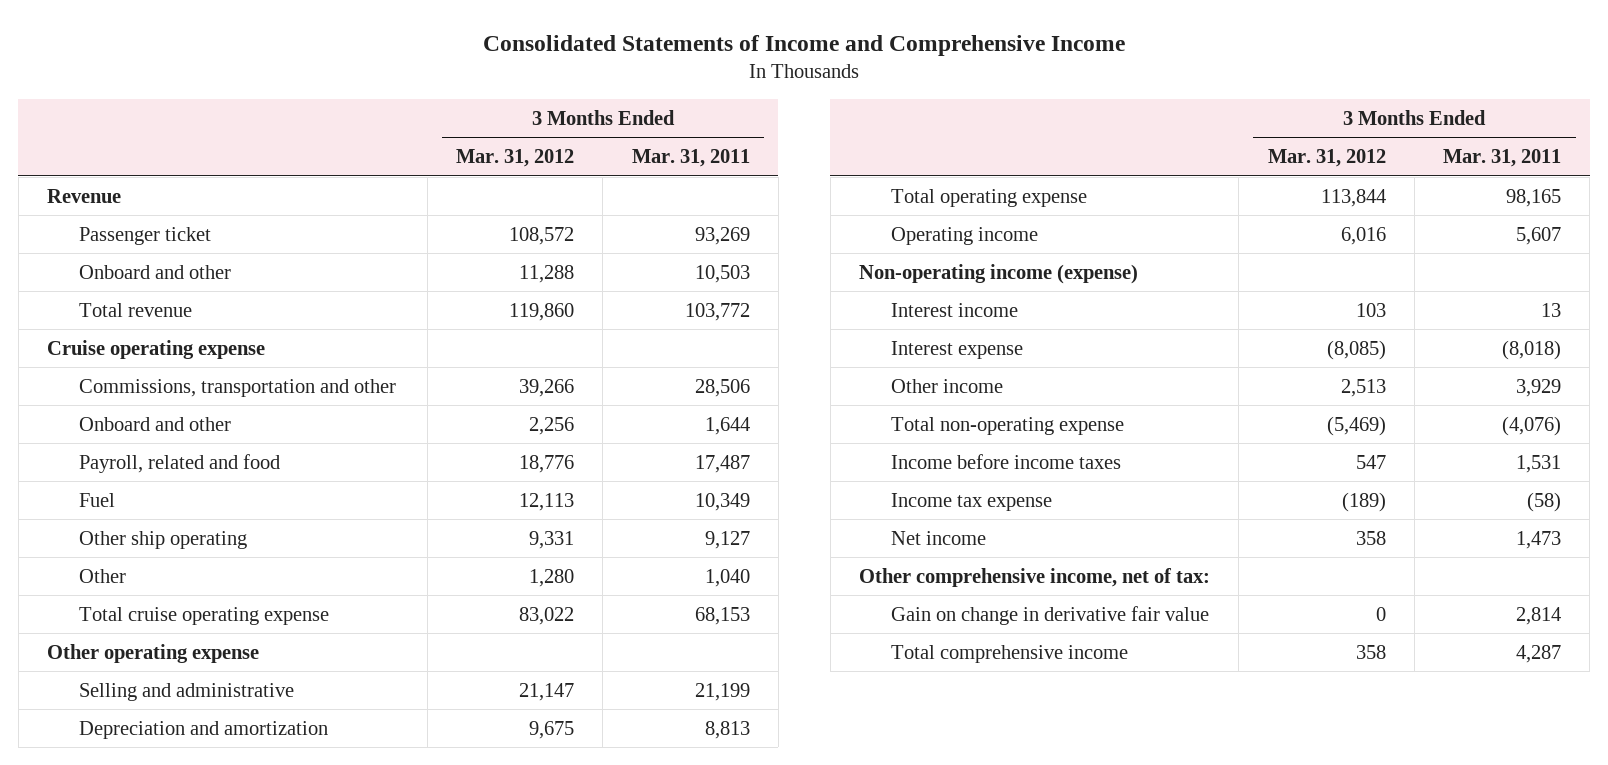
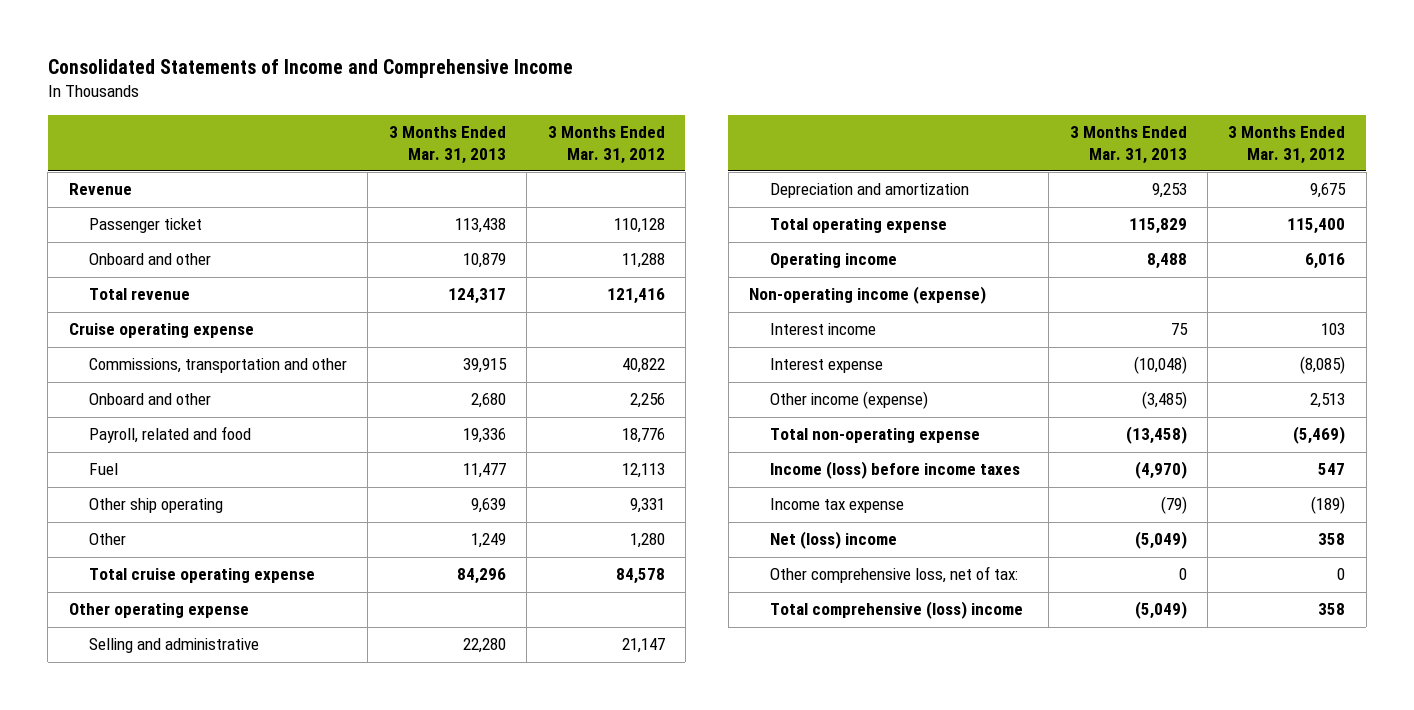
- | 3 Months Ended Mar. 31, 2012 | 3 Months Ended Mar. 31, 2011
+ | 3 Months Ended Mar. 31, 2013 | 3 Months Ended Mar. 31, 2012
- Passenger ticket | 108,572 | 93,269
+ Passenger ticket | 113,438 | 110,128
- Total revenue | 119,860 | 103,772
+ Total revenue | 124,317 | 121,416
- Commissions, transportation and other | 39,266 | 28,506
+ Commissions, transportation and other | 39,915 | 40,822
- Total cruise operating expense | 83,022 | 68,153
+ Total cruise operating expense | 84,296 | 84,578
- Total operating expense | 113,844 | 98,165
+ Total operating expense | 115,829 | 115,400
- Other income | 2,513 | 3,929
+ Other income (expense) | (3,485) | 2,513
- Income before income taxes | 547 | 1,531
+ Income (loss) before income taxes | (4,970) | 547
- Net income | 358 | 1,473
- Other comprehensive income, net of tax:
- Gain on change in derivative fair value | 0 | 2,814
- Total comprehensive income | 358 | 4,287
+ Net (loss) income | (5,049) | 358
+ Other comprehensive loss, net of tax: | 0 | 0
+ Total comprehensive (loss) income | (5,049) | 358

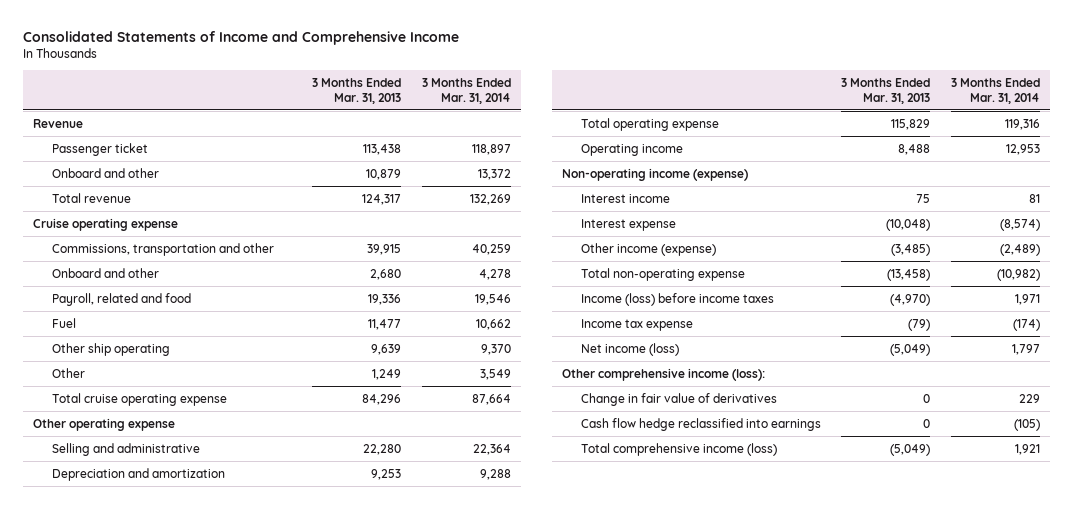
- | 3 Months Ended Mar. 31, 2013 | 3 Months Ended Mar. 31, 2012
+ | 3 Months Ended Mar. 31, 2013 | 3 Months Ended Mar. 31, 2014
- Net (loss) income | (5,049) | 358
- Other comprehensive loss, net of tax: | 0 | 0
- Total comprehensive (loss) income | (5,049) | 358
+ Net income (loss) | (5,049) | 1,797
+ Other comprehensive income (loss):
+ Change in fair value of derivatives | 0 | 229
+ Cash flow hedge reclassified into earnings | 0 | (105)
+ Total comprehensive income (loss) | (5,049) | 1,921

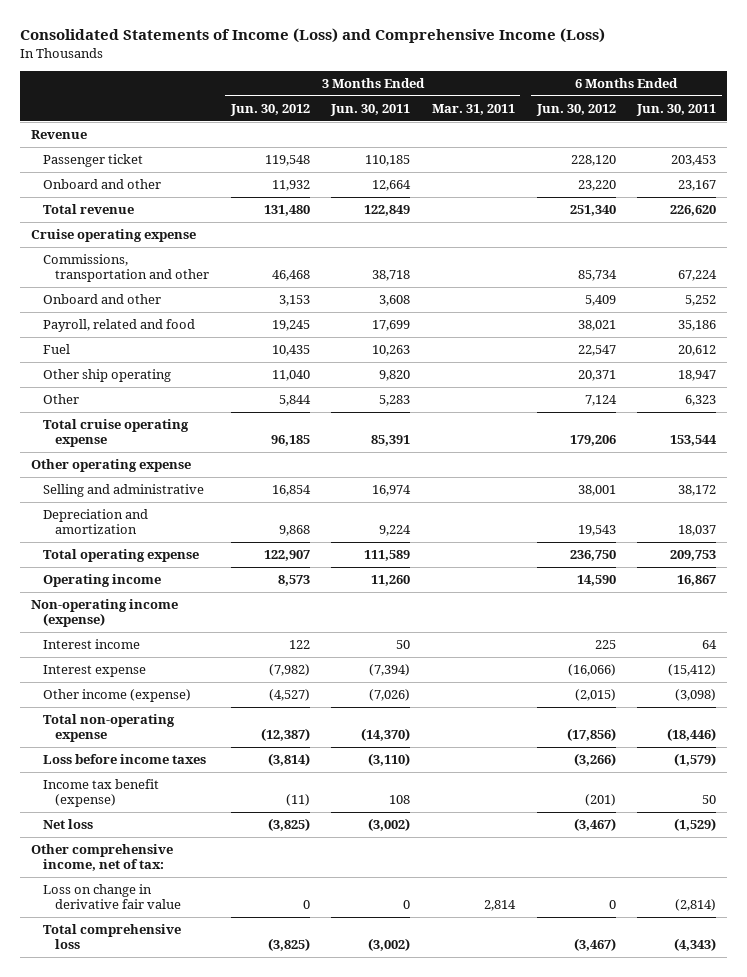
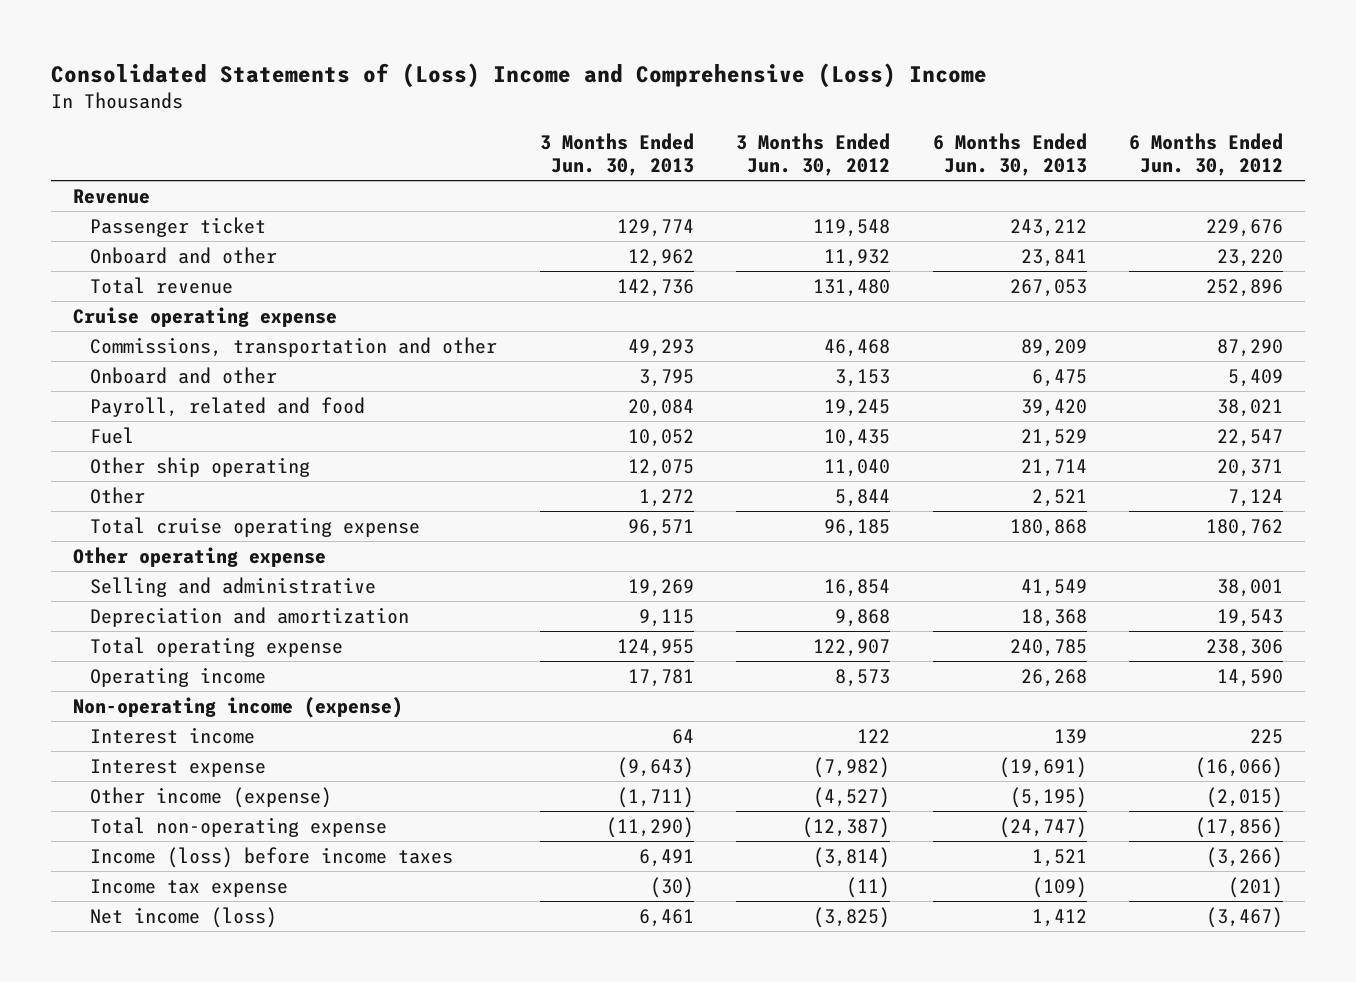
- Consolidated Statements of Income (Loss) and Comprehensive Income (Loss)
+ Consolidated Statements of (Loss) Income and Comprehensive (Loss) Income
- | 3 Months Ended Jun. 30, 2012 | 3 Months Ended Jun. 30, 2011 | 3 Months Ended Mar. 31, 2011 | 6 Months Ended Jun. 30, 2012 | 6 Months Ended Jun. 30, 2011
+ | 3 Months Ended Jun. 30, 2013 | 3 Months Ended Jun. 30, 2012 | 6 Months Ended Jun. 30, 2013 | 6 Months Ended Jun. 30, 2012
- Passenger ticket | 119,548 | 110,185 | | 228,120 | 203,453
+ Passenger ticket | 129,774 | 119,548 | 243,212 | 229,676
- Total revenue | 131,480 | 122,849 | | 251,340 | 226,620
+ Total revenue | 142,736 | 131,480 | 267,053 | 252,896
- Commissions, transportation and other | 46,468 | 38,718 | | 85,734 | 67,224
+ Commissions, transportation and other | 49,293 | 46,468 | 89,209 | 87,290
- Total cruise operating expense | 96,185 | 85,391 | | 179,206 | 153,544
+ Total cruise operating expense | 96,571 | 96,185 | 180,868 | 180,762
- Total operating expense | 122,907 | 111,589 | | 236,750 | 209,753
+ Total operating expense | 124,955 | 122,907 | 240,785 | 238,306
- Loss before income taxes | (3,814) | (3,110) | | (3,266) | (1,579)
- Income tax benefit (expense) | (11) | 108 | | (201) | 50
- Net loss | (3,825) | (3,002) | | (3,467) | (1,529)
- Other comprehensive income, net of tax:
- Loss on change in derivative fair value | 0 | 0 | 2,814 | 0 | (2,814)
- Total comprehensive loss | (3,825) | (3,002) | | (3,467) | (4,343)
+ Income (loss) before income taxes | 6,491 | (3,814) | 1,521 | (3,266)
+ Income tax expense | (30) | (11) | (109) | (201)
+ Net income (loss) | 6,461 | (3,825) | 1,412 | (3,467)

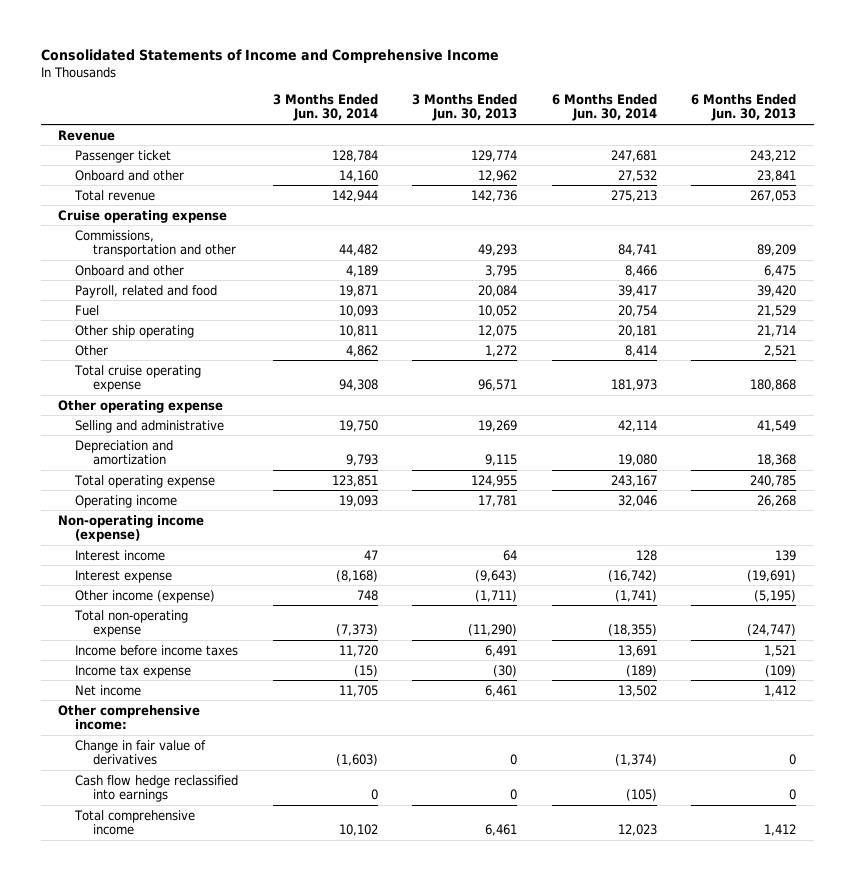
- Consolidated Statements of (Loss) Income and Comprehensive (Loss) Income
+ Consolidated Statements of Income and Comprehensive Income
- | 3 Months Ended Jun. 30, 2013 | 3 Months Ended Jun. 30, 2012 | 6 Months Ended Jun. 30, 2013 | 6 Months Ended Jun. 30, 2012
+ | 3 Months Ended Jun. 30, 2014 | 3 Months Ended Jun. 30, 2013 | 6 Months Ended Jun. 30, 2014 | 6 Months Ended Jun. 30, 2013
- Income (loss) before income taxes | 6,491 | (3,814) | 1,521 | (3,266)
+ Income before income taxes | 11,720 | 6,491 | 13,691 | 1,521
- Net income (loss) | 6,461 | (3,825) | 1,412 | (3,467)
+ Net income | 11,705 | 6,461 | 13,502 | 1,412
+ Other comprehensive income:
+ Change in fair value of derivatives | (1,603) | 0 | (1,374) | 0
+ Cash flow hedge reclassified into earnings | 0 | 0 | (105) | 0
+ Total comprehensive income | 10,102 | 6,461 | 12,023 | 1,412

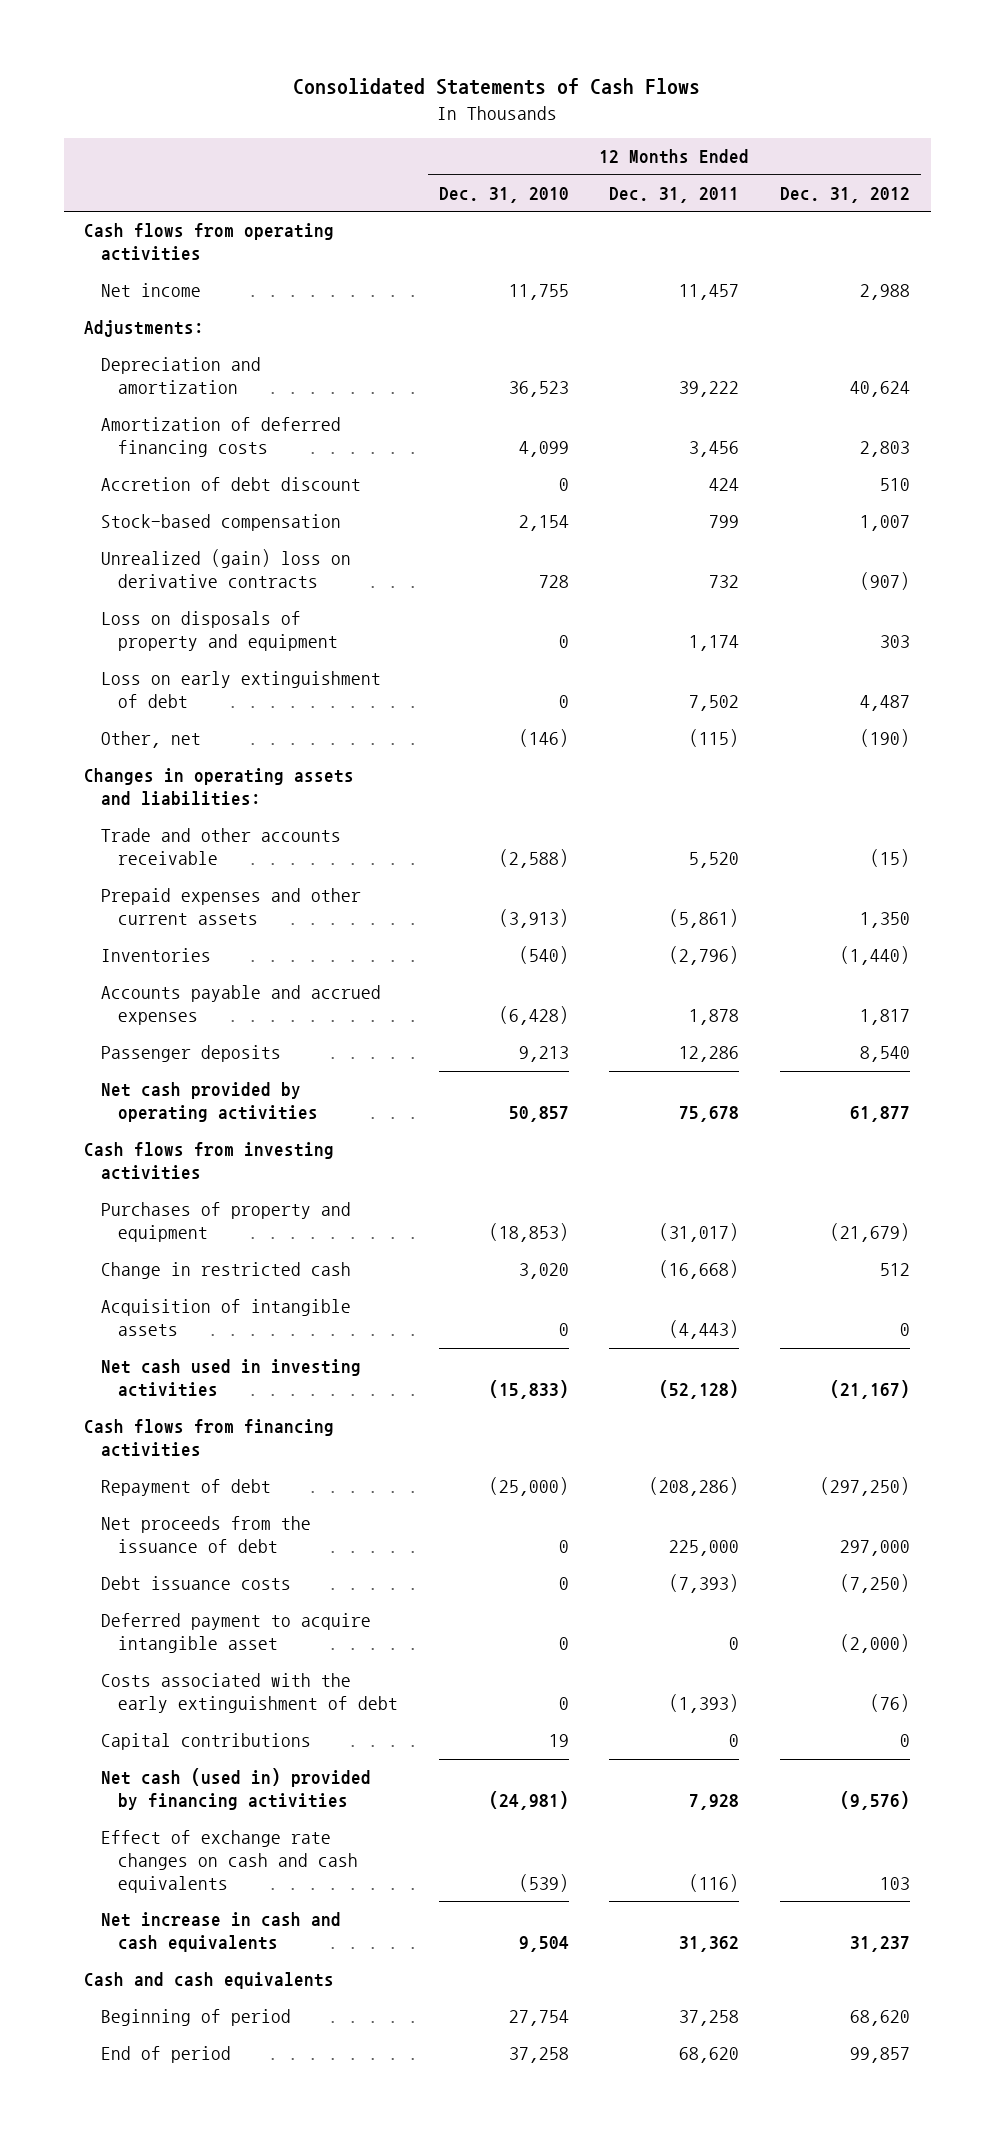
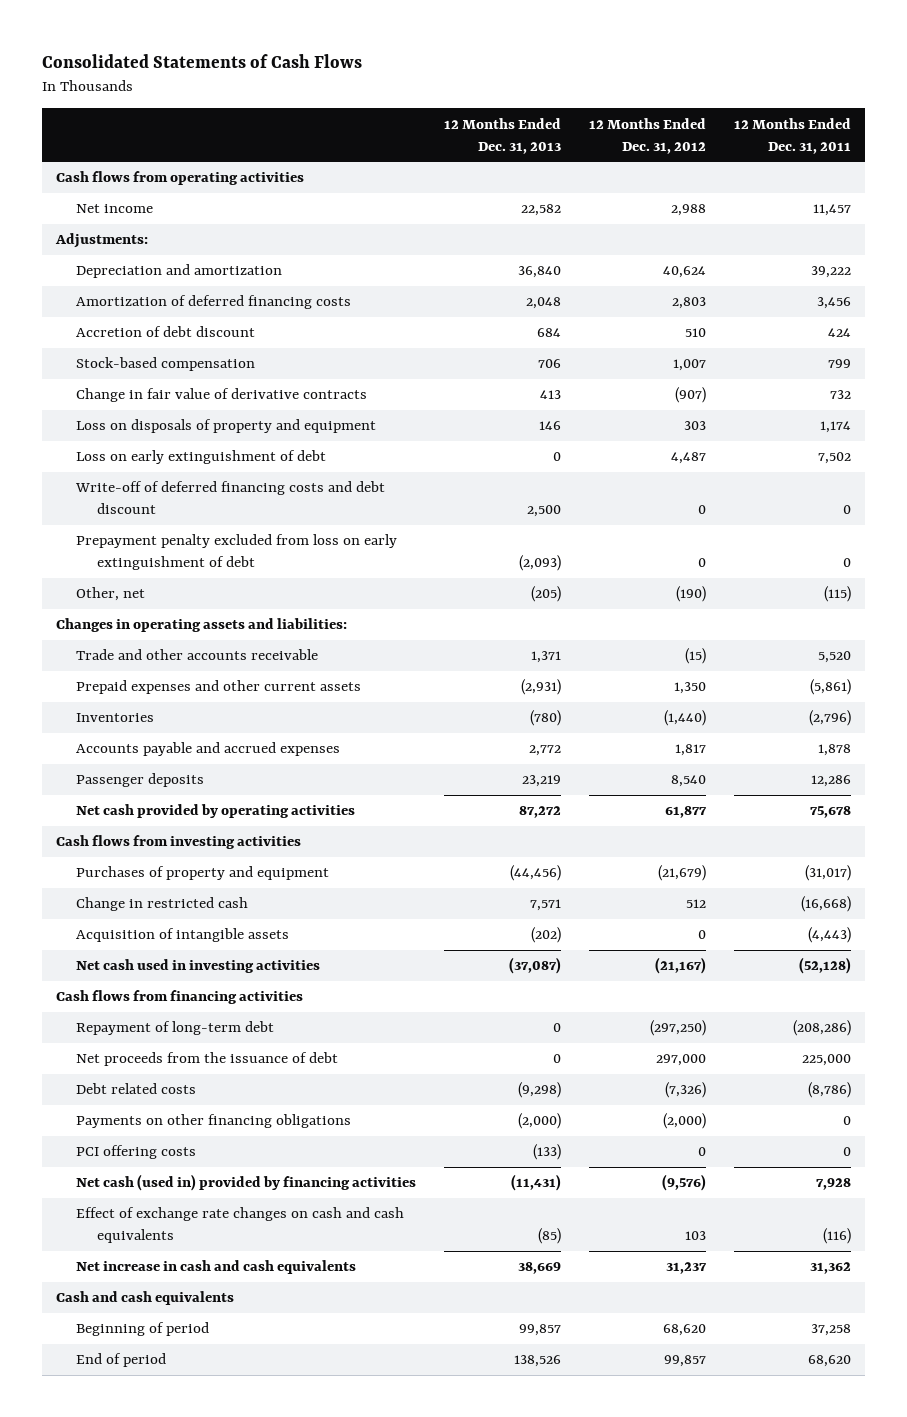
- | 12 Months Ended Dec. 31, 2010 | 12 Months Ended Dec. 31, 2011 | 12 Months Ended Dec. 31, 2012
+ | 12 Months Ended Dec. 31, 2013 | 12 Months Ended Dec. 31, 2012 | 12 Months Ended Dec. 31, 2011
- Unrealized (gain) loss on derivative contracts | 728 | 732 | (907)
+ Change in fair value of derivative contracts | 413 | (907) | 732
+ Write-off of deferred financing costs and debt discount | 2,500 | 0 | 0
+ Prepayment penalty excluded from loss on early extinguishment of debt | (2,093) | 0 | 0
- Repayment of debt | (25,000) | (208,286) | (297,250)
+ Repayment of long-term debt | 0 | (297,250) | (208,286)
- Debt issuance costs | 0 | (7,393) | (7,250)
- Deferred payment to acquire intangible asset | 0 | 0 | (2,000)
- Costs associated with the early extinguishment of debt | 0 | (1,393) | (76)
- Capital contributions | 19 | 0 | 0
+ Debt related costs | (9,298) | (7,326) | (8,786)
+ Payments on other financing obligations | (2,000) | (2,000) | 0
+ PCI offering costs | (133) | 0 | 0

